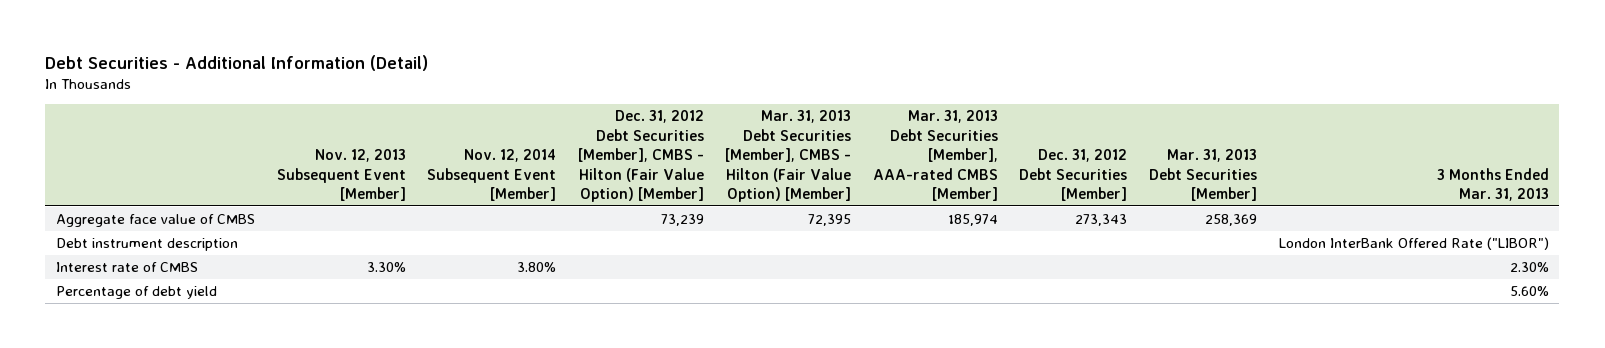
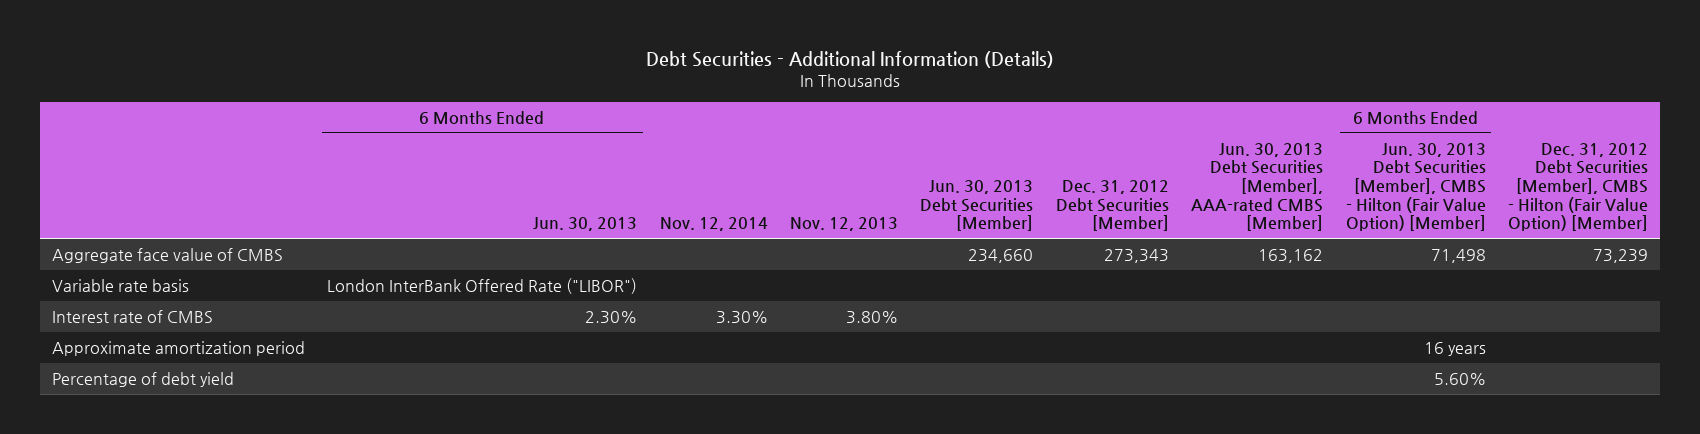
- Debt Securities - Additional Information (Detail)
+ Debt Securities - Additional Information (Details)
- | Nov. 12, 2013 Subsequent Event [Member] | Nov. 12, 2014 Subsequent Event [Member] | Dec. 31, 2012 Debt Securities [Member], CMBS - Hilton (Fair Value Option) [Member] | Mar. 31, 2013 Debt Securities [Member], CMBS - Hilton (Fair Value Option) [Member] | Mar. 31, 2013 Debt Securities [Member], AAA-rated CMBS [Member] | Dec. 31, 2012 Debt Securities [Member] | Mar. 31, 2013 Debt Securities [Member] | 3 Months Ended Mar. 31, 2013
+ | 6 Months Ended Jun. 30, 2013 | Nov. 12, 2014 | Nov. 12, 2013 | Jun. 30, 2013 Debt Securities [Member] | Dec. 31, 2012 Debt Securities [Member] | Jun. 30, 2013 Debt Securities [Member], AAA-rated CMBS [Member] | 6 Months Ended Jun. 30, 2013 Debt Securities [Member], CMBS - Hilton (Fair Value Option) [Member] | Dec. 31, 2012 Debt Securities [Member], CMBS - Hilton (Fair Value Option) [Member]
- Debt instrument description | | | | | | | | London InterBank Offered Rate ("LIBOR")
+ Variable rate basis | London InterBank Offered Rate ("LIBOR") | | | | | | |
+ Approximate amortization period | | | | | | | 16 years |

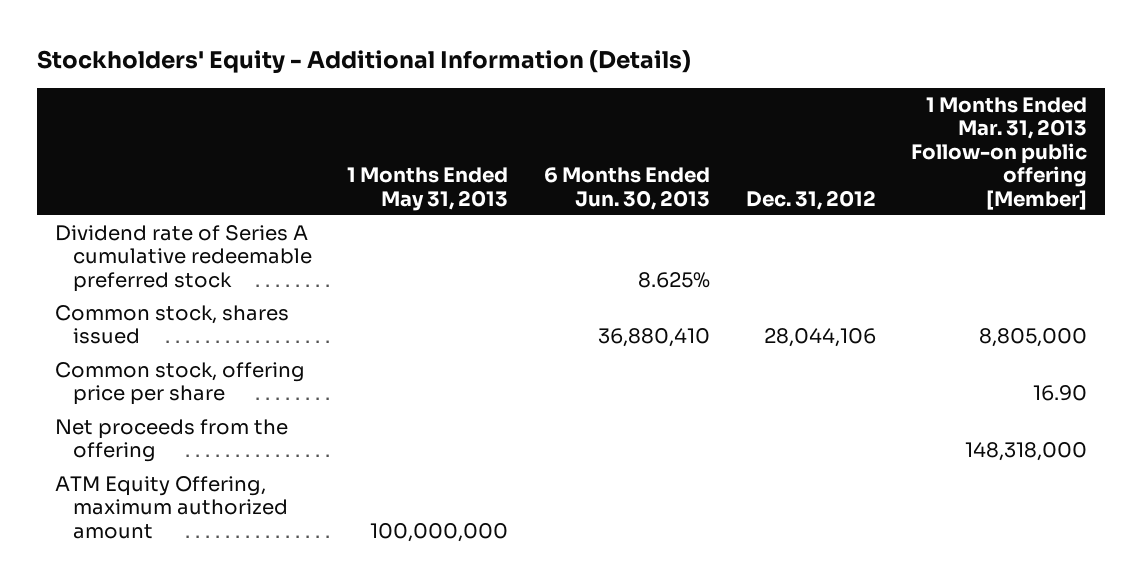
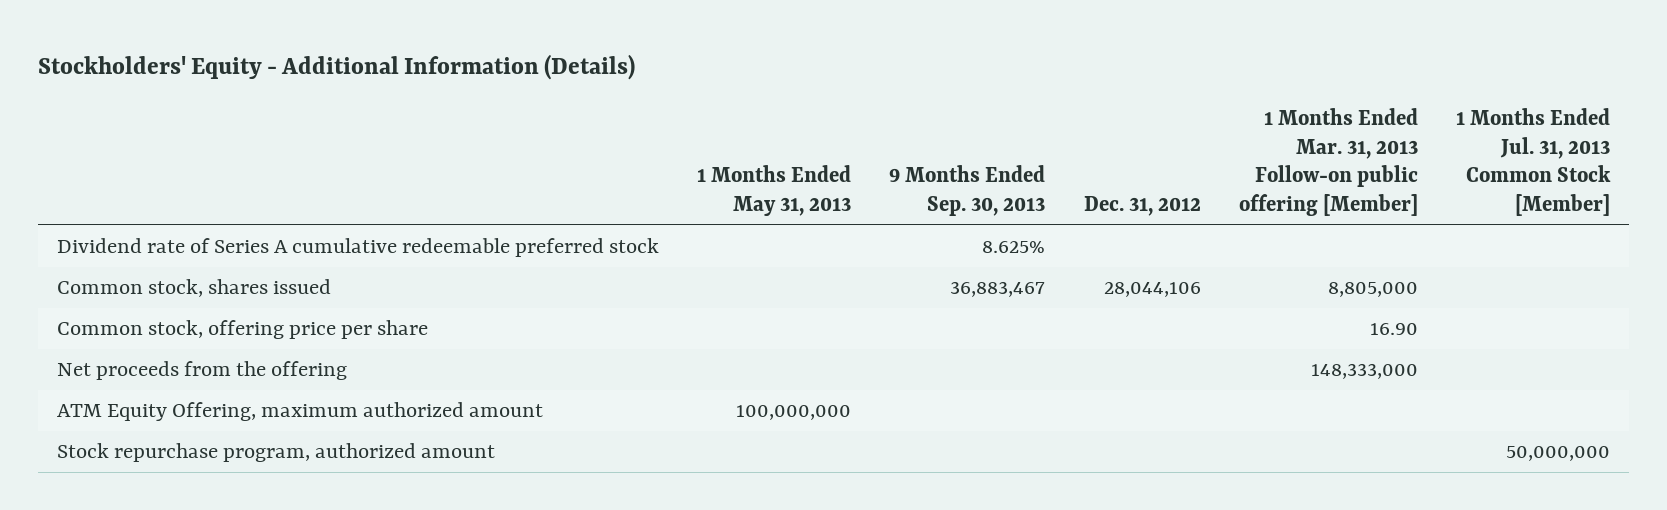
- | 1 Months Ended May 31, 2013 | 6 Months Ended Jun. 30, 2013 | Dec. 31, 2012 | 1 Months Ended Mar. 31, 2013 Follow-on public offering [Member]
+ | 1 Months Ended May 31, 2013 | 9 Months Ended Sep. 30, 2013 | Dec. 31, 2012 | 1 Months Ended Mar. 31, 2013 Follow-on public offering [Member] | 1 Months Ended Jul. 31, 2013 Common Stock [Member]
- Net proceeds from the offering | | | | 148,318,000
+ Net proceeds from the offering | | | | 148,333,000 |
+ Stock repurchase program, authorized amount | | | | | 50,000,000

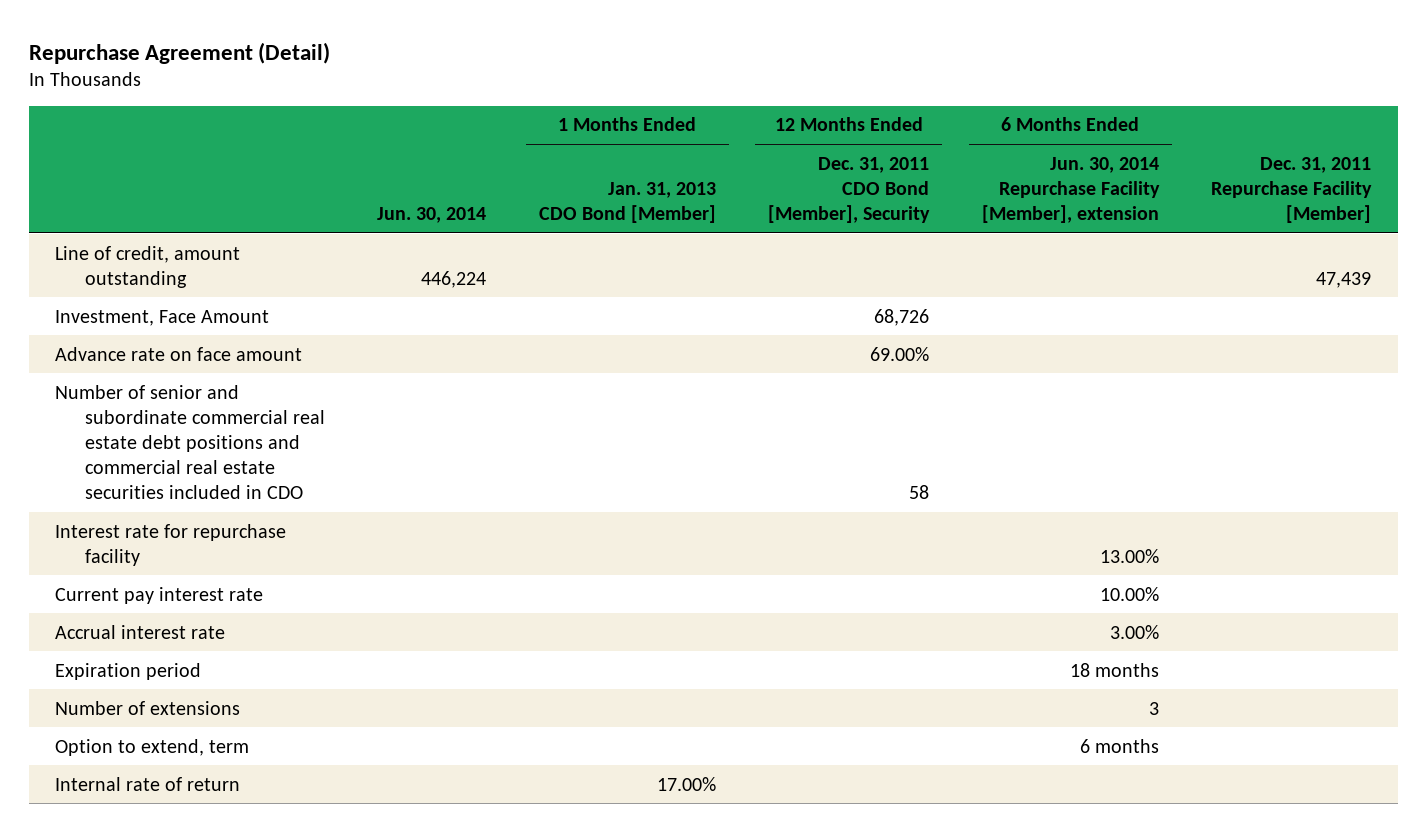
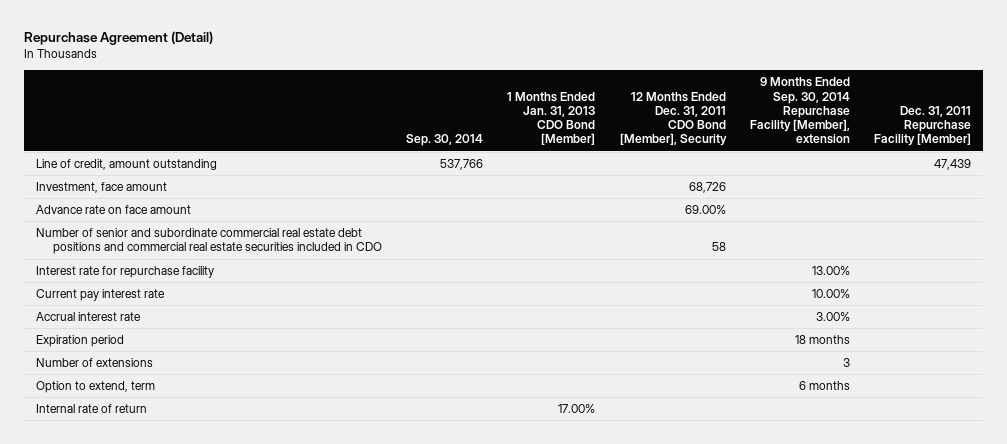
- | Jun. 30, 2014 | 1 Months Ended Jan. 31, 2013 CDO Bond [Member] | 12 Months Ended Dec. 31, 2011 CDO Bond [Member], Security | 6 Months Ended Jun. 30, 2014 Repurchase Facility [Member], extension | Dec. 31, 2011 Repurchase Facility [Member]
+ | Sep. 30, 2014 | 1 Months Ended Jan. 31, 2013 CDO Bond [Member] | 12 Months Ended Dec. 31, 2011 CDO Bond [Member], Security | 9 Months Ended Sep. 30, 2014 Repurchase Facility [Member], extension | Dec. 31, 2011 Repurchase Facility [Member]
- Investment, Face Amount | | | 68,726 | |
+ Investment, face amount | | | 68,726 | |

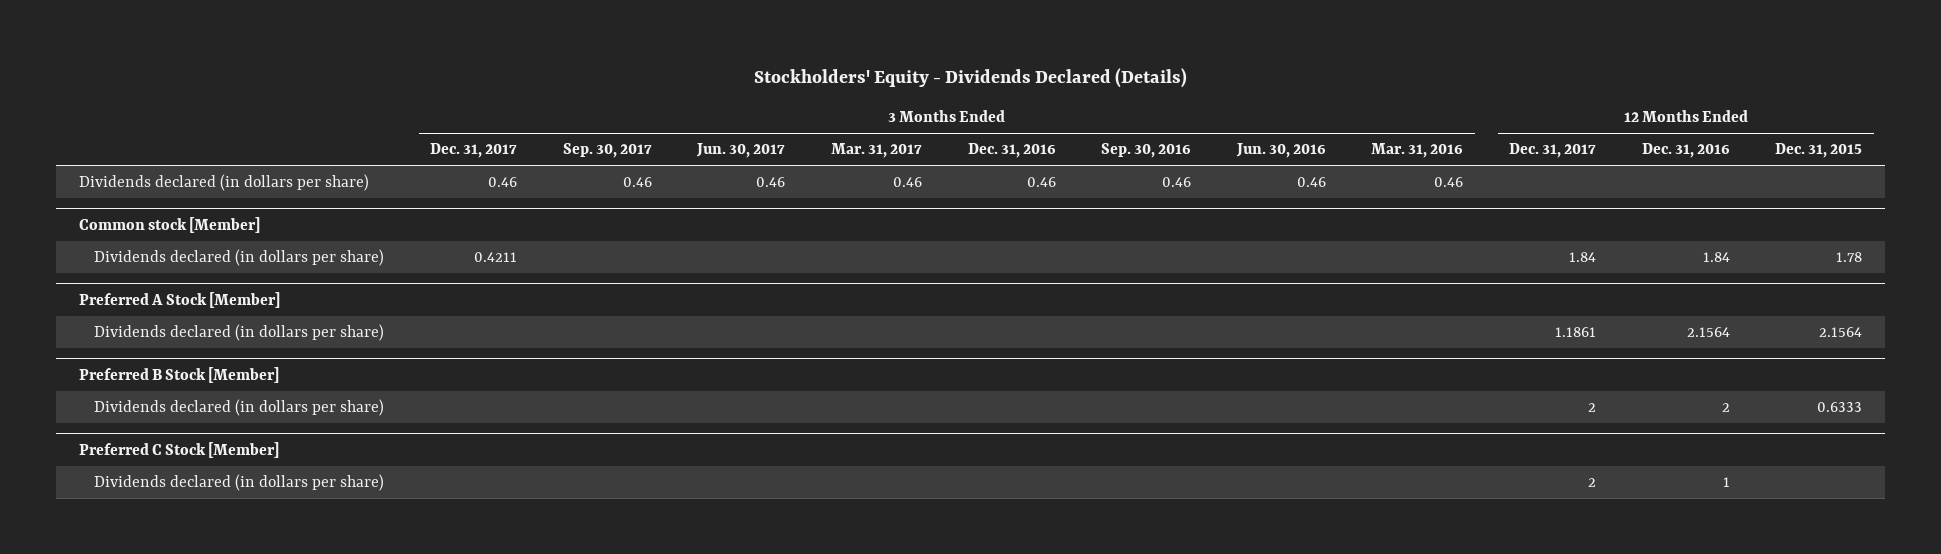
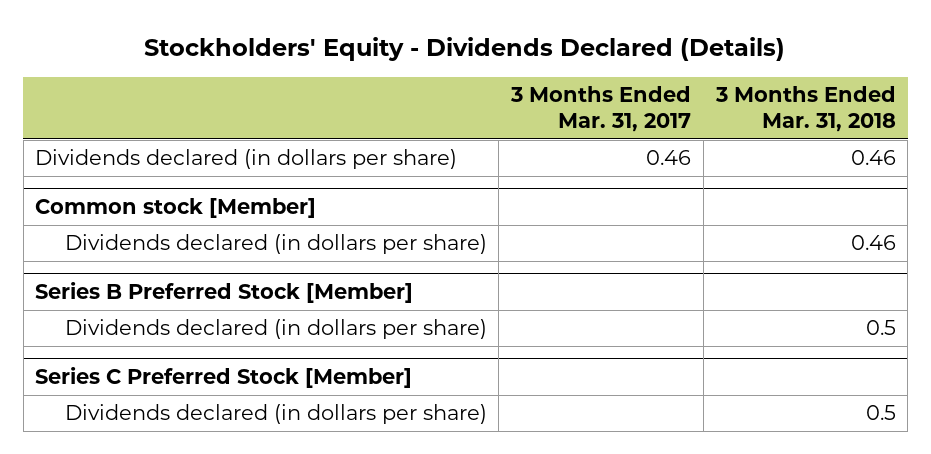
- | 3 Months Ended Dec. 31, 2017 | 3 Months Ended Sep. 30, 2017 | 3 Months Ended Jun. 30, 2017 | 3 Months Ended Mar. 31, 2017 | 3 Months Ended Dec. 31, 2016 | 3 Months Ended Sep. 30, 2016 | 3 Months Ended Jun. 30, 2016 | 3 Months Ended Mar. 31, 2016 | 12 Months Ended Dec. 31, 2017 | 12 Months Ended Dec. 31, 2016 | 12 Months Ended Dec. 31, 2015
+ | 3 Months Ended Mar. 31, 2017 | 3 Months Ended Mar. 31, 2018
- Preferred A Stock [Member]
- Dividends declared (in dollars per share) | | | | | | | | | 1.1861 | 2.1564 | 2.1564
- Preferred B Stock [Member]
+ Series B Preferred Stock [Member]
- Preferred C Stock [Member]
+ Series C Preferred Stock [Member]

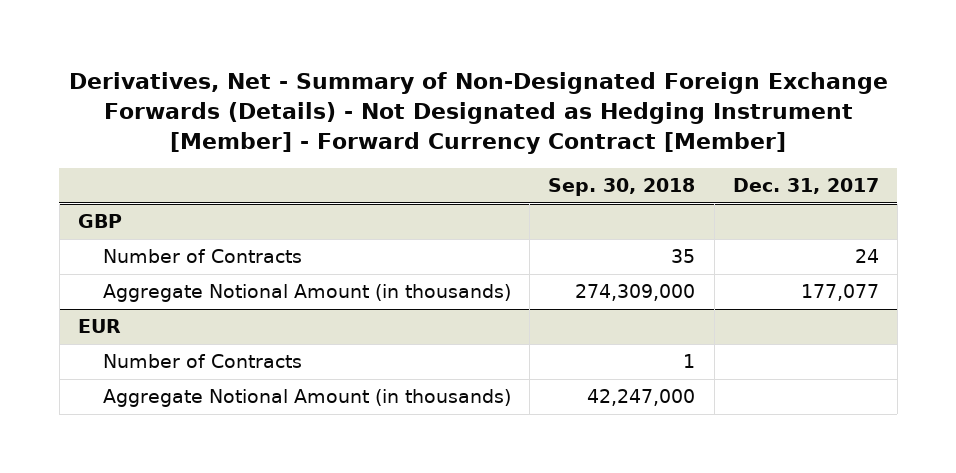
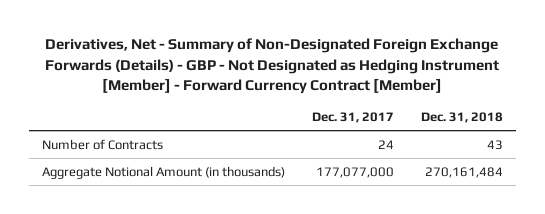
- Derivatives, Net - Summary of Non-Designated Foreign Exchange Forwards (Details) - Not Designated as Hedging Instrument [Member] - Forward Currency Contract [Member]
+ Derivatives, Net - Summary of Non-Designated Foreign Exchange Forwards (Details) - GBP - Not Designated as Hedging Instrument [Member] - Forward Currency Contract [Member]
- | Sep. 30, 2018 | Dec. 31, 2017
+ | Dec. 31, 2017 | Dec. 31, 2018
- GBP
- Aggregate Notional Amount (in thousands) | 274,309,000 | 177,077
- EUR
- Number of Contracts | 1 |
- Aggregate Notional Amount (in thousands) | 42,247,000 |
+ Aggregate Notional Amount (in thousands) | 177,077,000 | 270,161,484

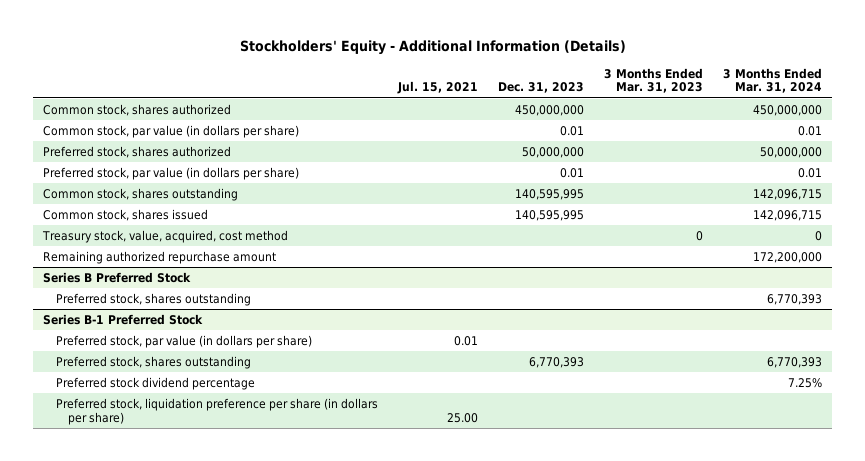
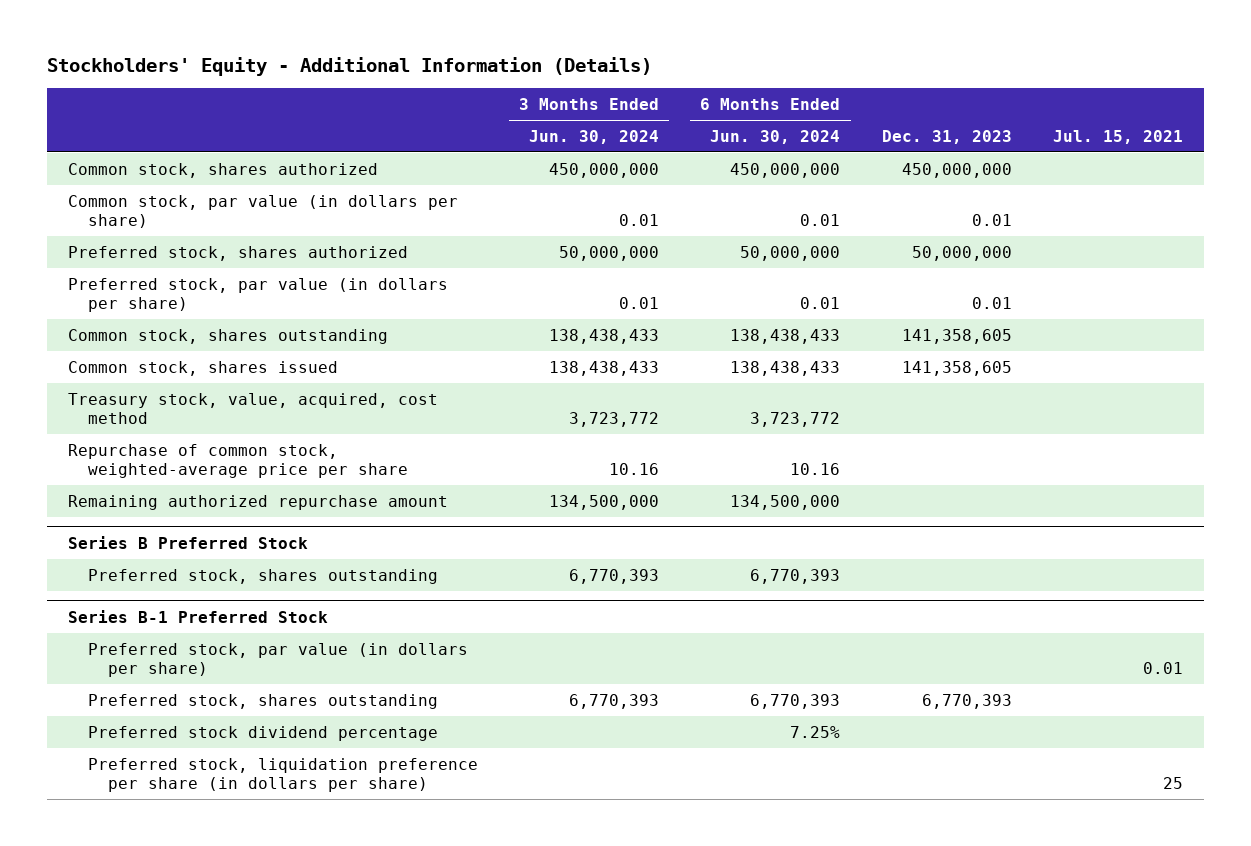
- | Jul. 15, 2021 | Dec. 31, 2023 | 3 Months Ended Mar. 31, 2023 | 3 Months Ended Mar. 31, 2024
+ | 3 Months Ended Jun. 30, 2024 | 6 Months Ended Jun. 30, 2024 | Dec. 31, 2023 | Jul. 15, 2021
- Common stock, shares outstanding | | 140,595,995 | | 142,096,715
- Common stock, shares issued | | 140,595,995 | | 142,096,715
+ Common stock, shares outstanding | 138,438,433 | 138,438,433 | 141,358,605 |
+ Common stock, shares issued | 138,438,433 | 138,438,433 | 141,358,605 |
+ Repurchase of common stock, weighted-average price per share | 10.16 | 10.16 | |
@ Series B-1 Preferred Stock
- Preferred stock, liquidation preference per share (in dollars per share) | 25.00 | | |
+ Preferred stock, liquidation preference per share (in dollars per share) | | | | 25

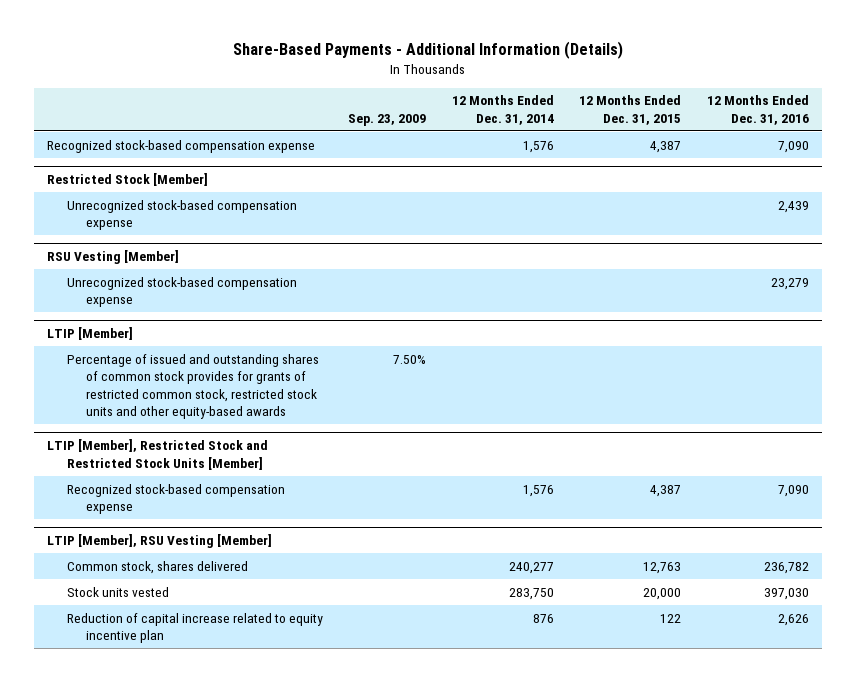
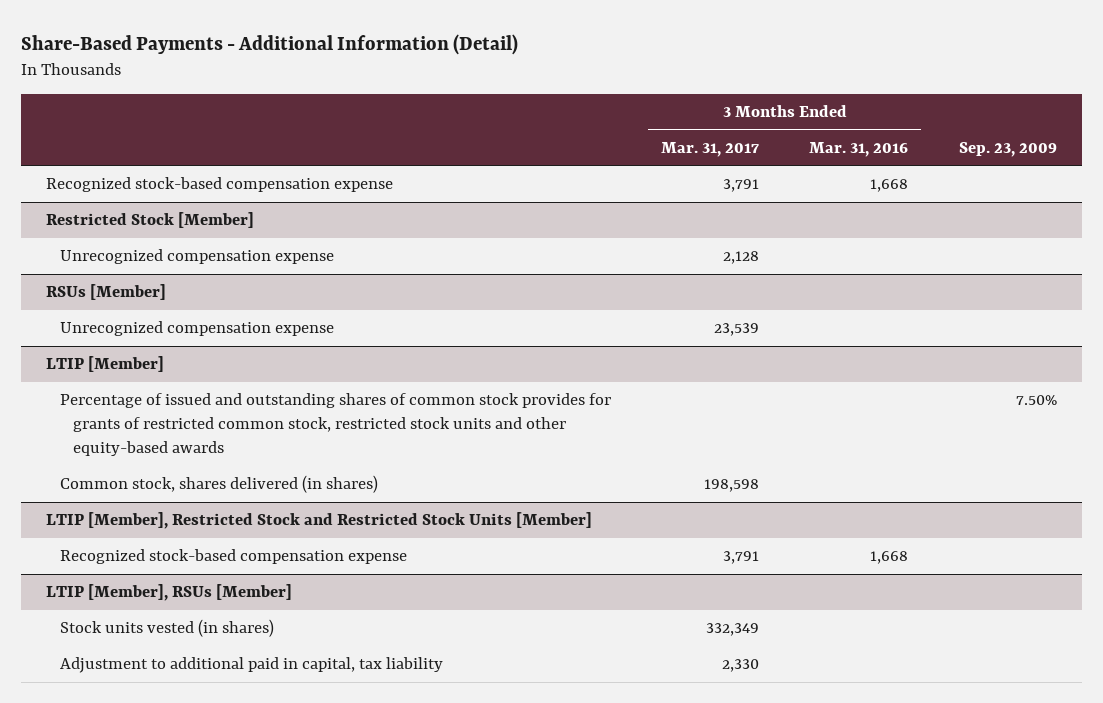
- Share-Based Payments - Additional Information (Details)
+ Share-Based Payments - Additional Information (Detail)
- | Sep. 23, 2009 | 12 Months Ended Dec. 31, 2014 | 12 Months Ended Dec. 31, 2015 | 12 Months Ended Dec. 31, 2016
+ | 3 Months Ended Mar. 31, 2017 | 3 Months Ended Mar. 31, 2016 | Sep. 23, 2009
@ Restricted Stock [Member]
- Unrecognized stock-based compensation expense | | | | 2,439
- RSU Vesting [Member]
- Unrecognized stock-based compensation expense | | | | 23,279
@ Restricted Stock [Member]
+ Unrecognized compensation expense | 2,128 | |
+ RSUs [Member]
+ Unrecognized compensation expense | 23,539 | |
@ LTIP [Member]
+ Common stock, shares delivered (in shares) | 198,598 | |
- LTIP [Member], RSU Vesting [Member]
- Common stock, shares delivered | | 240,277 | 12,763 | 236,782
- Stock units vested | | 283,750 | 20,000 | 397,030
- Reduction of capital increase related to equity incentive plan | | 876 | 122 | 2,626
+ LTIP [Member], RSUs [Member]
+ Stock units vested (in shares) | 332,349 | |
+ Adjustment to additional paid in capital, tax liability | 2,330 | |

